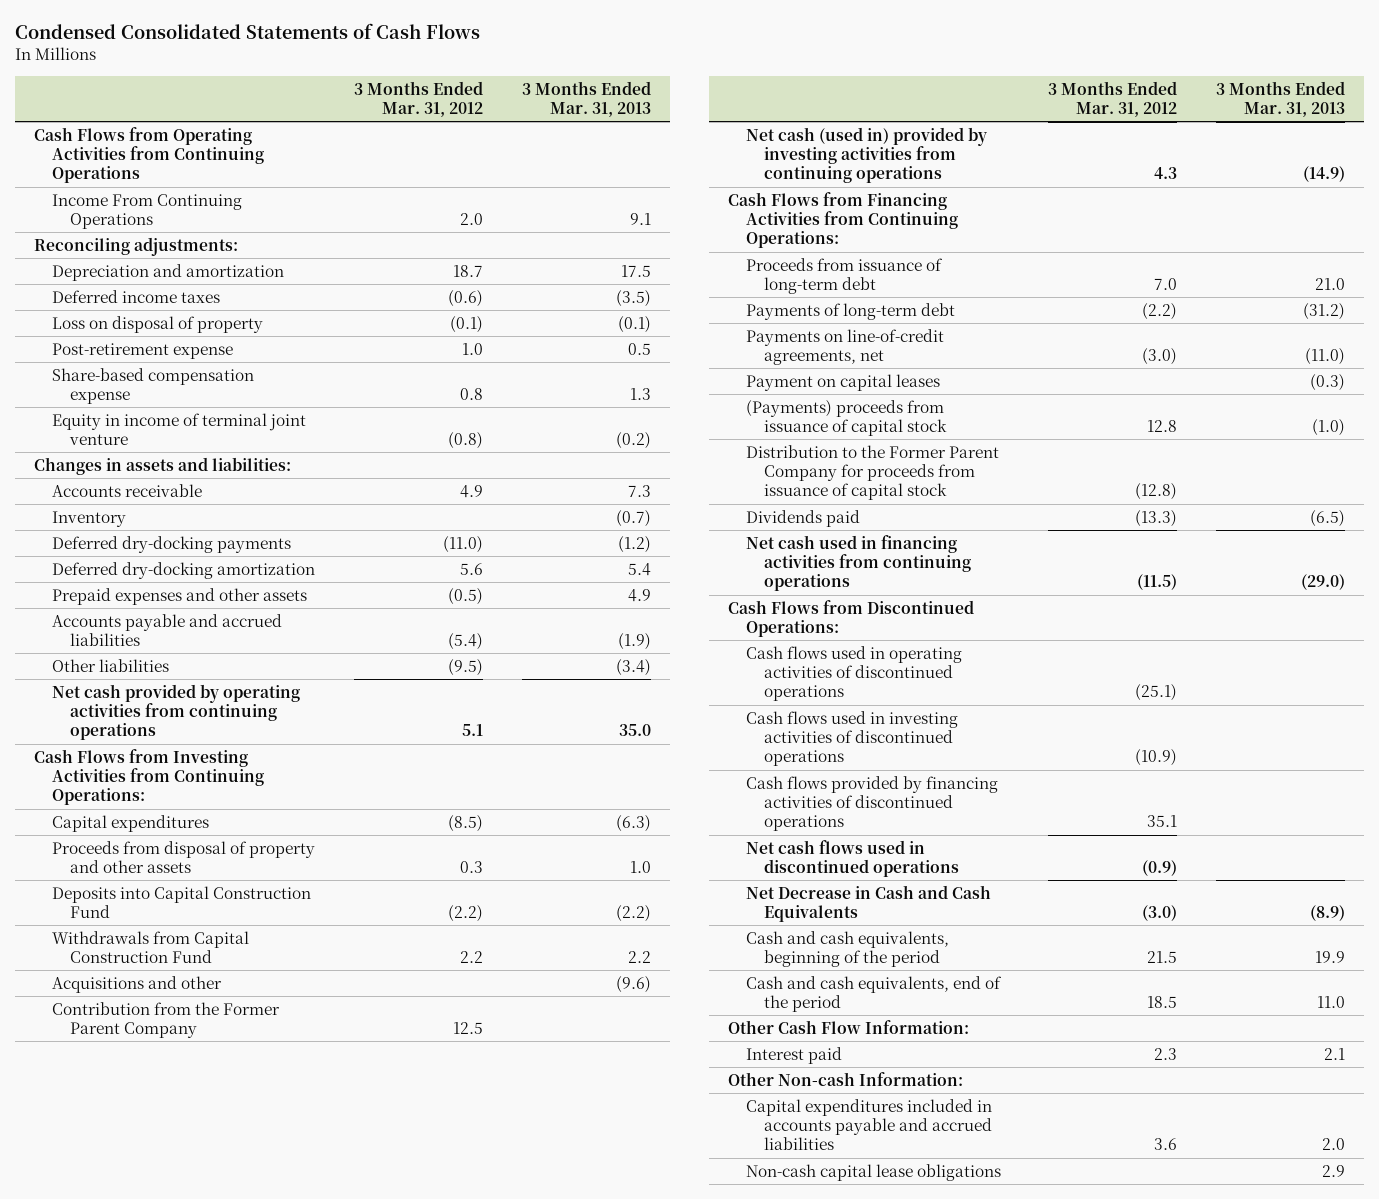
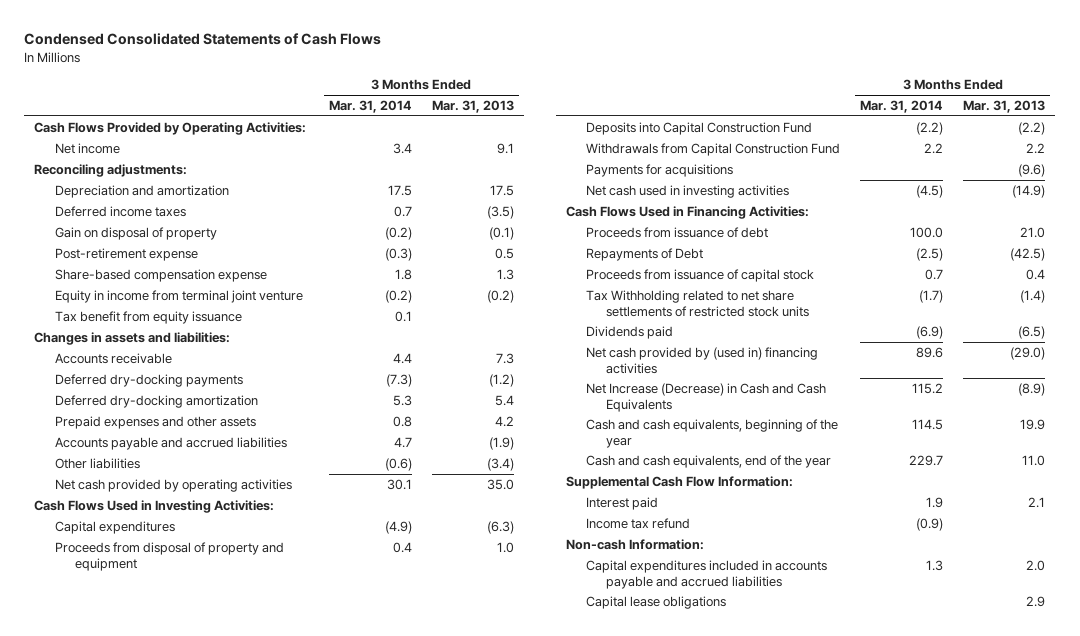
- | 3 Months Ended Mar. 31, 2012 | 3 Months Ended Mar. 31, 2013
+ | 3 Months Ended Mar. 31, 2014 | 3 Months Ended Mar. 31, 2013
- Cash Flows from Operating Activities from Continuing Operations
- Income From Continuing Operations | 2.0 | 9.1
+ Cash Flows Provided by Operating Activities:
+ Net income | 3.4 | 9.1
- Loss on disposal of property | (0.1) | (0.1)
+ Gain on disposal of property | (0.2) | (0.1)
- Equity in income of terminal joint venture | (0.8) | (0.2)
+ Equity in income from terminal joint venture | (0.2) | (0.2)
+ Tax benefit from equity issuance | 0.1 |
- Inventory | | (0.7)
- Prepaid expenses and other assets | (0.5) | 4.9
+ Prepaid expenses and other assets | 0.8 | 4.2
- Net cash provided by operating activities from continuing operations | 5.1 | 35.0
- Cash Flows from Investing Activities from Continuing Operations:
+ Net cash provided by operating activities | 30.1 | 35.0
+ Cash Flows Used in Investing Activities:
- Proceeds from disposal of property and other assets | 0.3 | 1.0
+ Proceeds from disposal of property and equipment | 0.4 | 1.0
- Acquisitions and other | | (9.6)
- Contribution from the Former Parent Company | 12.5 |
- Net cash (used in) provided by investing activities from continuing operations | 4.3 | (14.9)
- Cash Flows from Financing Activities from Continuing Operations:
- Proceeds from issuance of long-term debt | 7.0 | 21.0
- Payments of long-term debt | (2.2) | (31.2)
- Payments on line-of-credit agreements, net | (3.0) | (11.0)
- Payment on capital leases | | (0.3)
- (Payments) proceeds from issuance of capital stock | 12.8 | (1.0)
- Distribution to the Former Parent Company for proceeds from issuance of capital stock | (12.8) |
+ Payments for acquisitions | | (9.6)
+ Net cash used in investing activities | (4.5) | (14.9)
+ Cash Flows Used in Financing Activities:
+ Proceeds from issuance of debt | 100.0 | 21.0
+ Repayments of Debt | (2.5) | (42.5)
+ Proceeds from issuance of capital stock | 0.7 | 0.4
+ Tax Withholding related to net share settlements of restricted stock units | (1.7) | (1.4)
- Net cash used in financing activities from continuing operations | (11.5) | (29.0)
- Cash Flows from Discontinued Operations:
- Cash flows used in operating activities of discontinued operations | (25.1) |
- Cash flows used in investing activities of discontinued operations | (10.9) |
- Cash flows provided by financing activities of discontinued operations | 35.1 |
- Net cash flows used in discontinued operations | (0.9) |
- Net Decrease in Cash and Cash Equivalents | (3.0) | (8.9)
- Cash and cash equivalents, beginning of the period | 21.5 | 19.9
- Cash and cash equivalents, end of the period | 18.5 | 11.0
- Other Cash Flow Information:
+ Net cash provided by (used in) financing activities | 89.6 | (29.0)
+ Net Increase (Decrease) in Cash and Cash Equivalents | 115.2 | (8.9)
+ Cash and cash equivalents, beginning of the year | 114.5 | 19.9
+ Cash and cash equivalents, end of the year | 229.7 | 11.0
+ Supplemental Cash Flow Information:
- Other Non-cash Information:
+ Income tax refund | (0.9) |
+ Non-cash Information:
- Non-cash capital lease obligations | | 2.9
+ Capital lease obligations | | 2.9

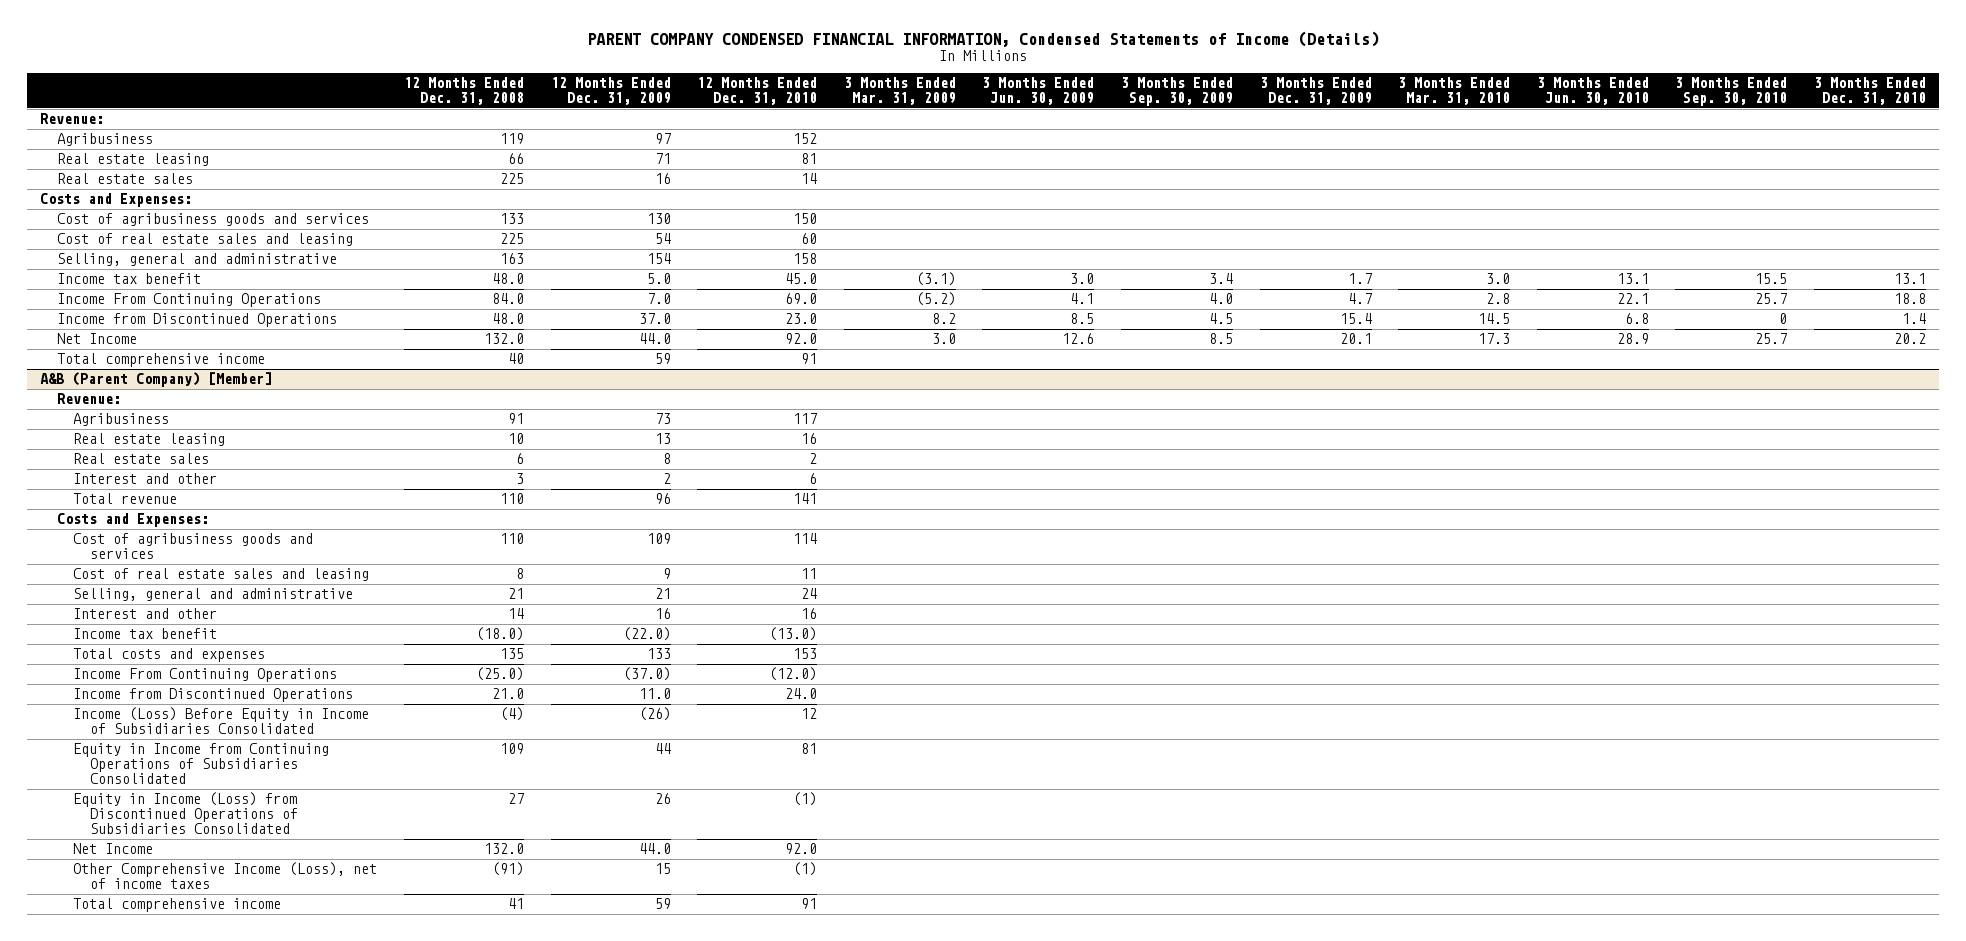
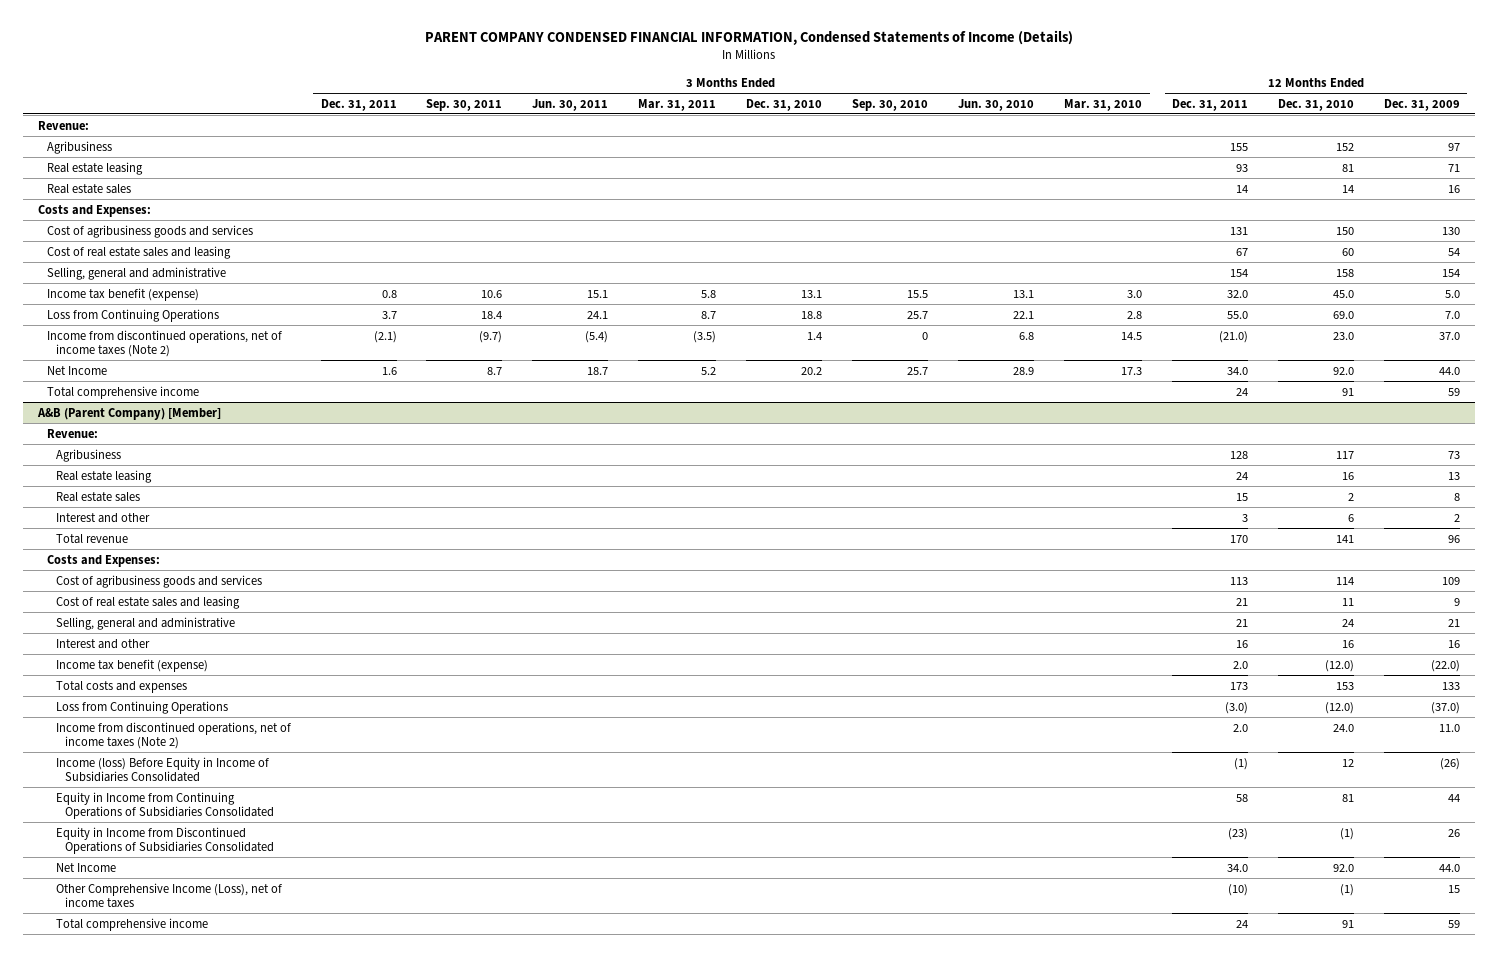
- | 12 Months Ended Dec. 31, 2008 | 12 Months Ended Dec. 31, 2009 | 12 Months Ended Dec. 31, 2010 | 3 Months Ended Mar. 31, 2009 | 3 Months Ended Jun. 30, 2009 | 3 Months Ended Sep. 30, 2009 | 3 Months Ended Dec. 31, 2009 | 3 Months Ended Mar. 31, 2010 | 3 Months Ended Jun. 30, 2010 | 3 Months Ended Sep. 30, 2010 | 3 Months Ended Dec. 31, 2010
+ | 3 Months Ended Dec. 31, 2011 | 3 Months Ended Sep. 30, 2011 | 3 Months Ended Jun. 30, 2011 | 3 Months Ended Mar. 31, 2011 | 3 Months Ended Dec. 31, 2010 | 3 Months Ended Sep. 30, 2010 | 3 Months Ended Jun. 30, 2010 | 3 Months Ended Mar. 31, 2010 | 12 Months Ended Dec. 31, 2011 | 12 Months Ended Dec. 31, 2010 | 12 Months Ended Dec. 31, 2009
- Income tax benefit | 48.0 | 5.0 | 45.0 | (3.1) | 3.0 | 3.4 | 1.7 | 3.0 | 13.1 | 15.5 | 13.1
- Income From Continuing Operations | 84.0 | 7.0 | 69.0 | (5.2) | 4.1 | 4.0 | 4.7 | 2.8 | 22.1 | 25.7 | 18.8
- Income from Discontinued Operations | 48.0 | 37.0 | 23.0 | 8.2 | 8.5 | 4.5 | 15.4 | 14.5 | 6.8 | 0 | 1.4
+ Income tax benefit (expense) | 0.8 | 10.6 | 15.1 | 5.8 | 13.1 | 15.5 | 13.1 | 3.0 | 32.0 | 45.0 | 5.0
+ Loss from Continuing Operations | 3.7 | 18.4 | 24.1 | 8.7 | 18.8 | 25.7 | 22.1 | 2.8 | 55.0 | 69.0 | 7.0
+ Income from discontinued operations, net of income taxes (Note 2) | (2.1) | (9.7) | (5.4) | (3.5) | 1.4 | 0 | 6.8 | 14.5 | (21.0) | 23.0 | 37.0
@ A&B (Parent Company) [Member]
- Income tax benefit | (18.0) | (22.0) | (13.0) | | | | | | | |
+ Income tax benefit (expense) | | | | | | | | | 2.0 | (12.0) | (22.0)
- Income From Continuing Operations | (25.0) | (37.0) | (12.0) | | | | | | | |
- Income from Discontinued Operations | 21.0 | 11.0 | 24.0 | | | | | | | |
- Income (Loss) Before Equity in Income of Subsidiaries Consolidated | (4) | (26) | 12 | | | | | | | |
+ Loss from Continuing Operations | | | | | | | | | (3.0) | (12.0) | (37.0)
+ Income from discontinued operations, net of income taxes (Note 2) | | | | | | | | | 2.0 | 24.0 | 11.0
+ Income (loss) Before Equity in Income of Subsidiaries Consolidated | | | | | | | | | (1) | 12 | (26)
- Equity in Income (Loss) from Discontinued Operations of Subsidiaries Consolidated | 27 | 26 | (1) | | | | | | | |
+ Equity in Income from Discontinued Operations of Subsidiaries Consolidated | | | | | | | | | (23) | (1) | 26

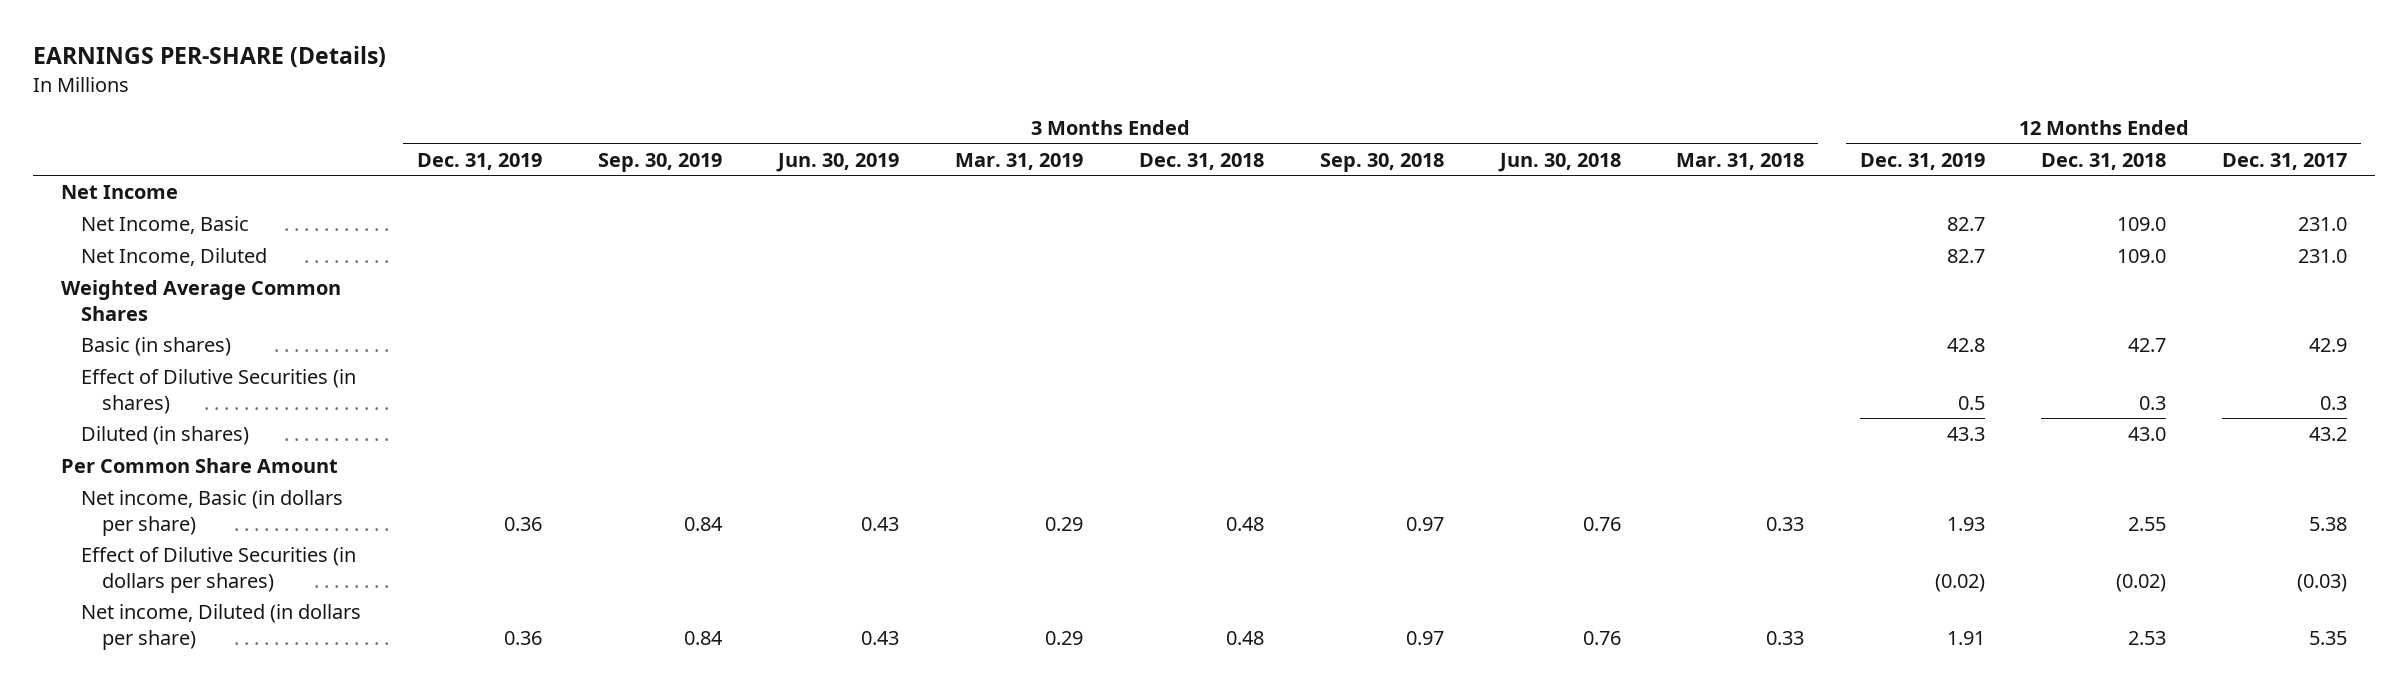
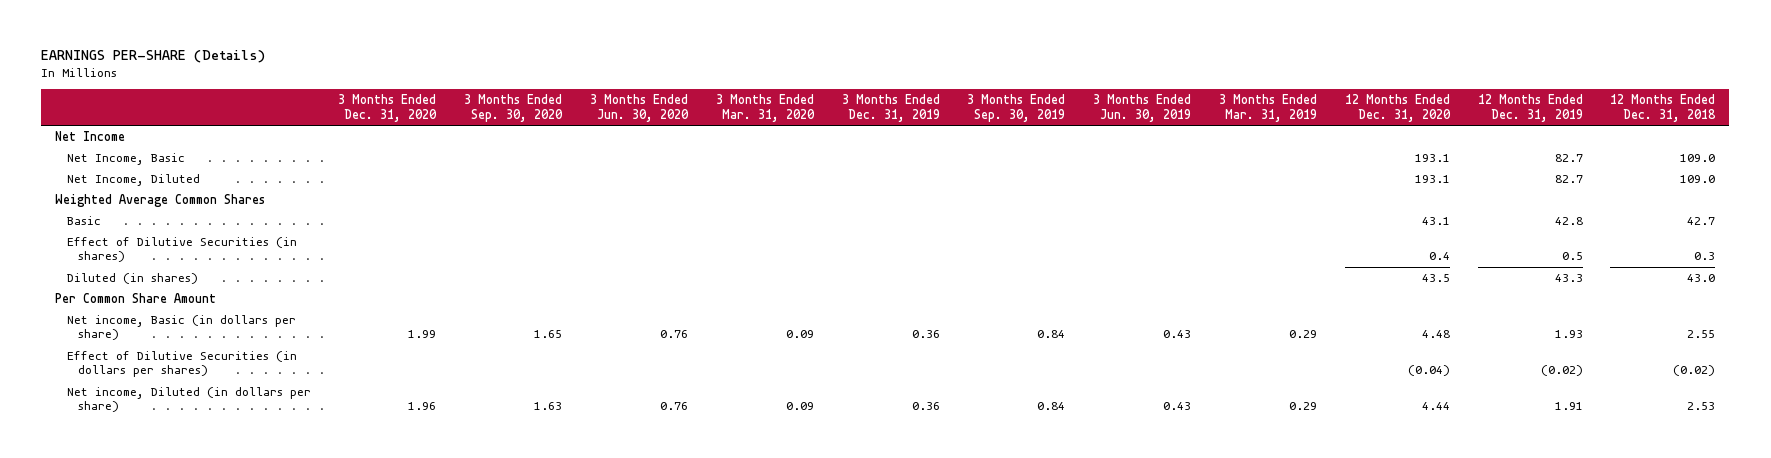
- | 3 Months Ended Dec. 31, 2019 | 3 Months Ended Sep. 30, 2019 | 3 Months Ended Jun. 30, 2019 | 3 Months Ended Mar. 31, 2019 | 3 Months Ended Dec. 31, 2018 | 3 Months Ended Sep. 30, 2018 | 3 Months Ended Jun. 30, 2018 | 3 Months Ended Mar. 31, 2018 | 12 Months Ended Dec. 31, 2019 | 12 Months Ended Dec. 31, 2018 | 12 Months Ended Dec. 31, 2017
+ | 3 Months Ended Dec. 31, 2020 | 3 Months Ended Sep. 30, 2020 | 3 Months Ended Jun. 30, 2020 | 3 Months Ended Mar. 31, 2020 | 3 Months Ended Dec. 31, 2019 | 3 Months Ended Sep. 30, 2019 | 3 Months Ended Jun. 30, 2019 | 3 Months Ended Mar. 31, 2019 | 12 Months Ended Dec. 31, 2020 | 12 Months Ended Dec. 31, 2019 | 12 Months Ended Dec. 31, 2018
- Basic (in shares) | | | | | | | | | 42.8 | 42.7 | 42.9
+ Basic | | | | | | | | | 43.1 | 42.8 | 42.7

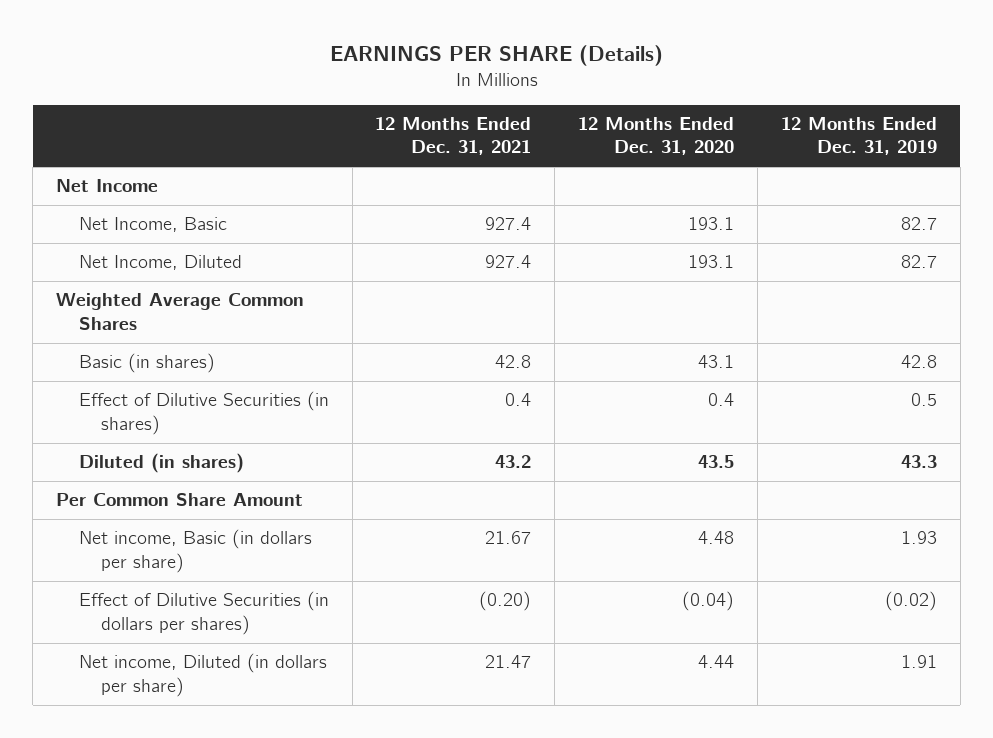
- EARNINGS PER-SHARE (Details)
+ EARNINGS PER SHARE (Details)
- | 3 Months Ended Dec. 31, 2020 | 3 Months Ended Sep. 30, 2020 | 3 Months Ended Jun. 30, 2020 | 3 Months Ended Mar. 31, 2020 | 3 Months Ended Dec. 31, 2019 | 3 Months Ended Sep. 30, 2019 | 3 Months Ended Jun. 30, 2019 | 3 Months Ended Mar. 31, 2019 | 12 Months Ended Dec. 31, 2020 | 12 Months Ended Dec. 31, 2019 | 12 Months Ended Dec. 31, 2018
+ | 12 Months Ended Dec. 31, 2021 | 12 Months Ended Dec. 31, 2020 | 12 Months Ended Dec. 31, 2019
- Basic | | | | | | | | | 43.1 | 42.8 | 42.7
+ Basic (in shares) | 42.8 | 43.1 | 42.8

